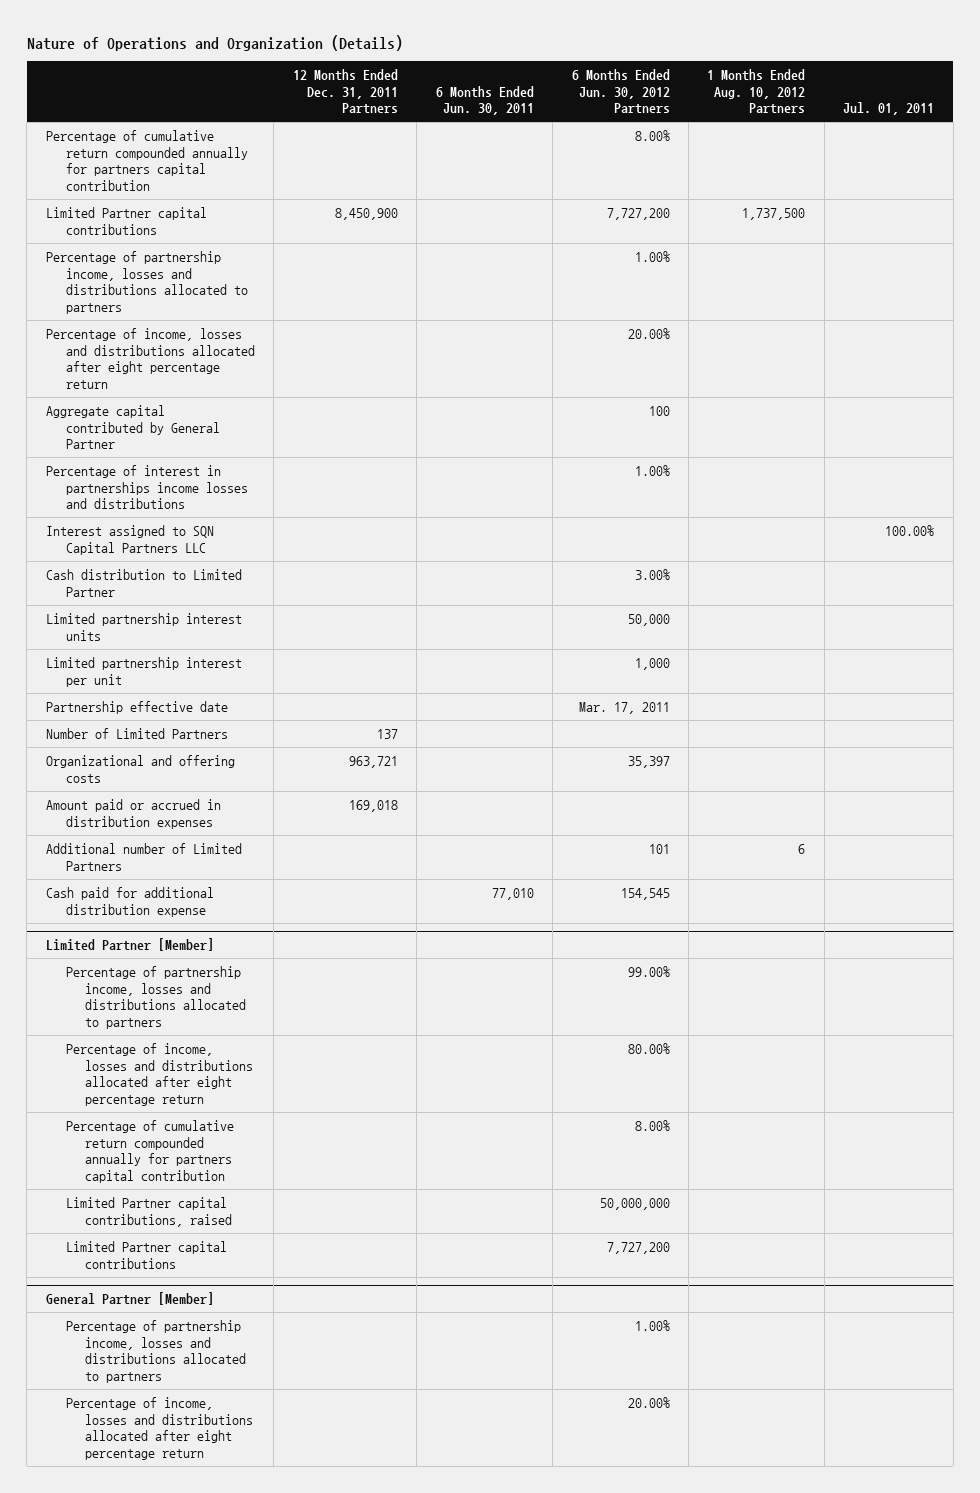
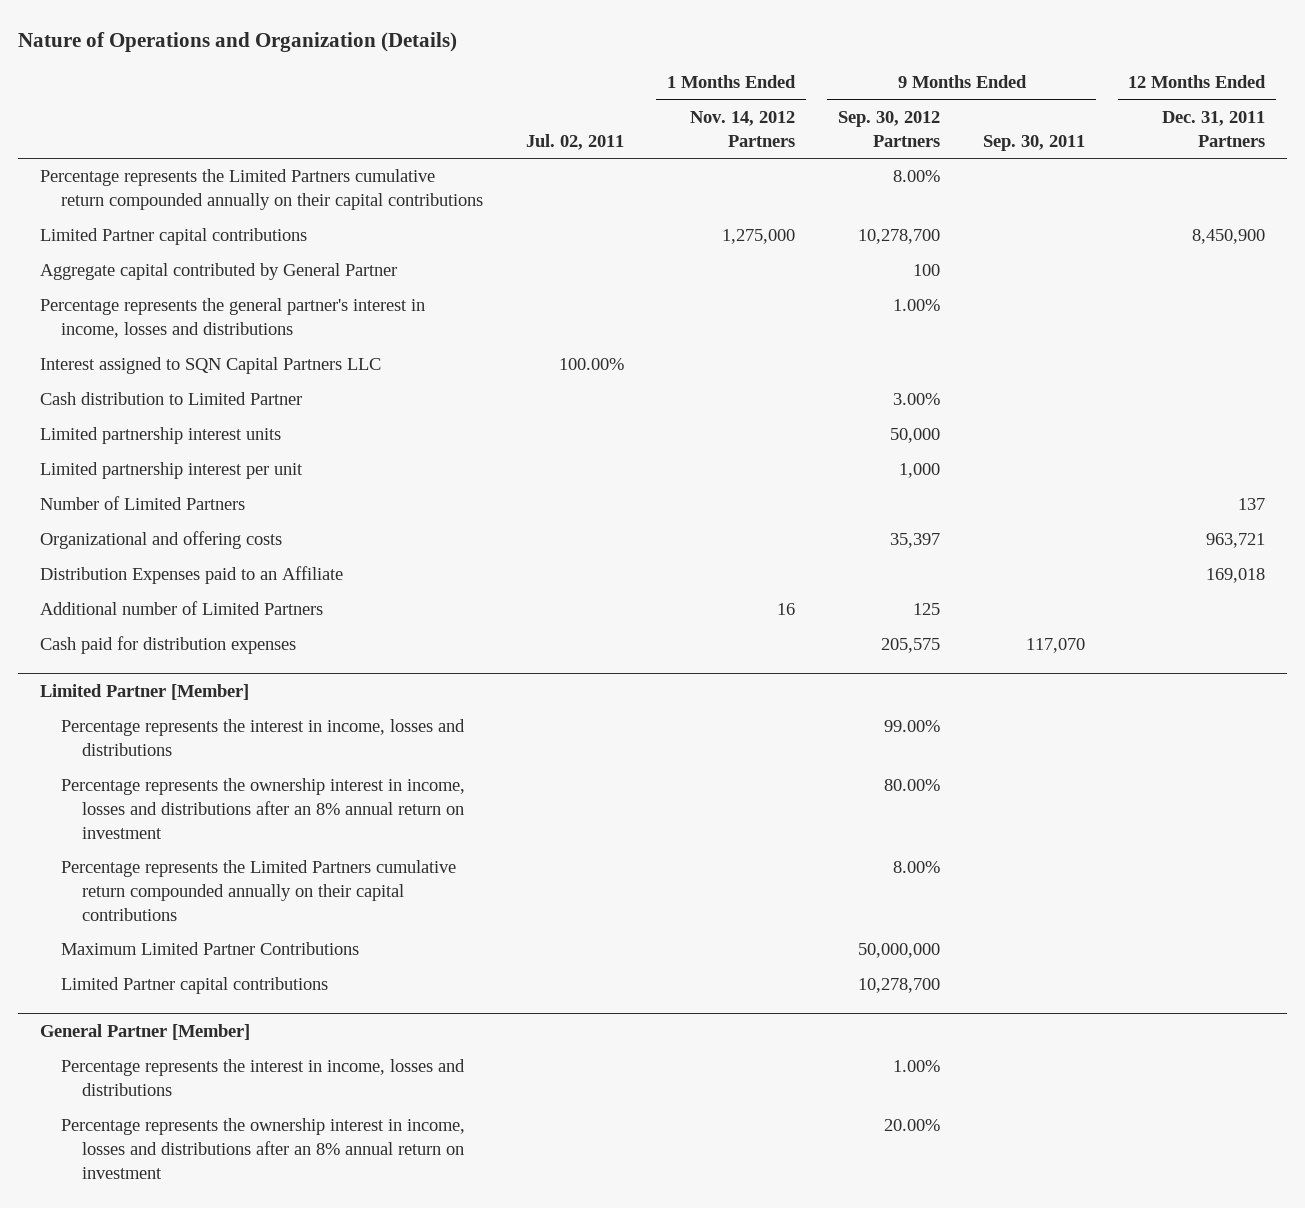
- | 12 Months Ended Dec. 31, 2011 Partners | 6 Months Ended Jun. 30, 2011 | 6 Months Ended Jun. 30, 2012 Partners | 1 Months Ended Aug. 10, 2012 Partners | Jul. 01, 2011
+ | Jul. 02, 2011 | 1 Months Ended Nov. 14, 2012 Partners | 9 Months Ended Sep. 30, 2012 Partners | 9 Months Ended Sep. 30, 2011 | 12 Months Ended Dec. 31, 2011 Partners
- Percentage of cumulative return compounded annually for partners capital contribution | | | 8.00% | |
+ Percentage represents the Limited Partners cumulative return compounded annually on their capital contributions | | | 8.00% | |
- Percentage of partnership income, losses and distributions allocated to partners | | | 1.00% | |
- Percentage of income, losses and distributions allocated after eight percentage return | | | 20.00% | |
- Percentage of interest in partnerships income losses and distributions | | | 1.00% | |
+ Percentage represents the general partner's interest in income, losses and distributions | | | 1.00% | |
- Partnership effective date | | | Mar. 17, 2011 | |
- Amount paid or accrued in distribution expenses | 169,018 | | | |
+ Distribution Expenses paid to an Affiliate | | | | | 169,018
- Cash paid for additional distribution expense | | 77,010 | 154,545 | |
+ Cash paid for distribution expenses | | | 205,575 | 117,070 |
@ Limited Partner [Member]
- Percentage of partnership income, losses and distributions allocated to partners | | | 99.00% | |
- Percentage of income, losses and distributions allocated after eight percentage return | | | 80.00% | |
- Percentage of cumulative return compounded annually for partners capital contribution | | | 8.00% | |
- Limited Partner capital contributions, raised | | | 50,000,000 | |
+ Percentage represents the interest in income, losses and distributions | | | 99.00% | |
+ Percentage represents the ownership interest in income, losses and distributions after an 8% annual return on investment | | | 80.00% | |
+ Percentage represents the Limited Partners cumulative return compounded annually on their capital contributions | | | 8.00% | |
+ Maximum Limited Partner Contributions | | | 50,000,000 | |
@ General Partner [Member]
- Percentage of partnership income, losses and distributions allocated to partners | | | 1.00% | |
- Percentage of income, losses and distributions allocated after eight percentage return | | | 20.00% | |
+ Percentage represents the interest in income, losses and distributions | | | 1.00% | |
+ Percentage represents the ownership interest in income, losses and distributions after an 8% annual return on investment | | | 20.00% | |

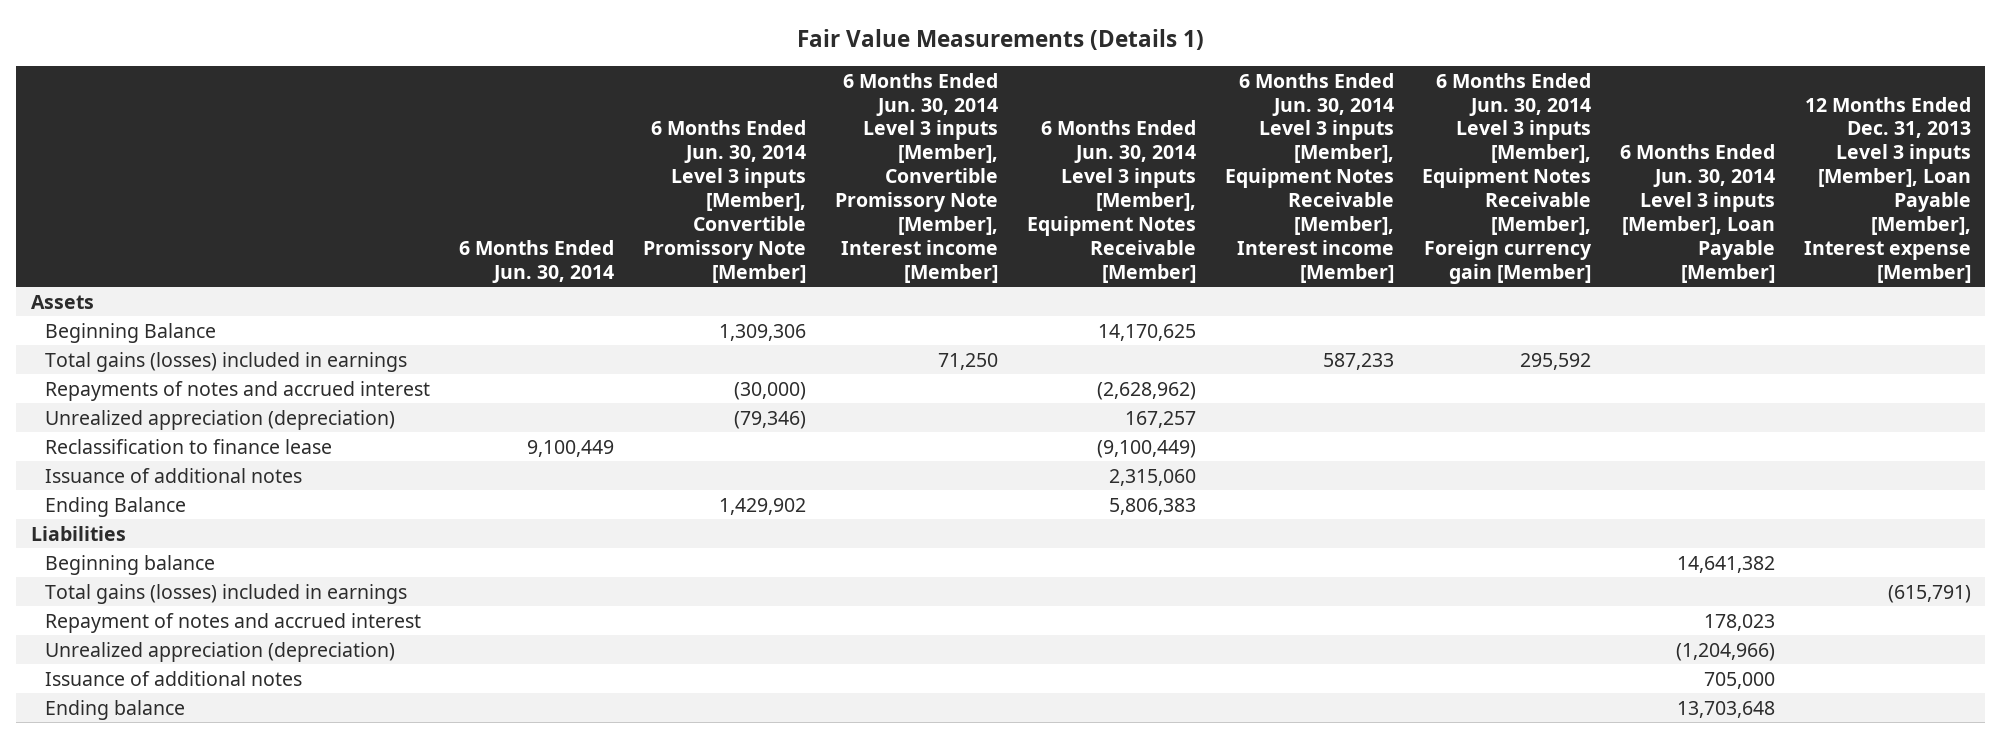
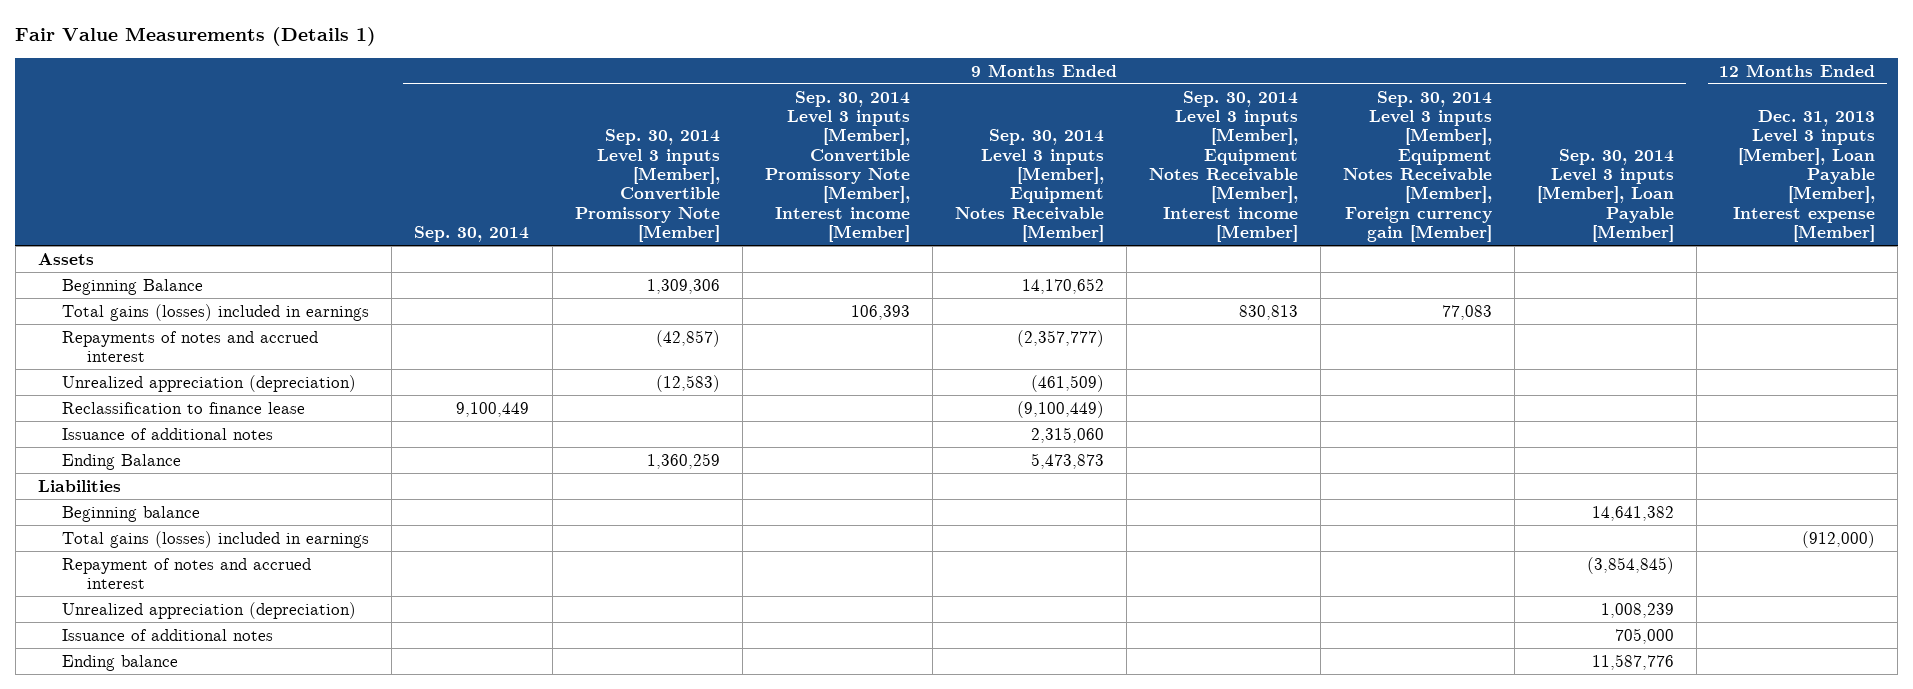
- | 6 Months Ended Jun. 30, 2014 | 6 Months Ended Jun. 30, 2014 Level 3 inputs [Member], Convertible Promissory Note [Member] | 6 Months Ended Jun. 30, 2014 Level 3 inputs [Member], Convertible Promissory Note [Member], Interest income [Member] | 6 Months Ended Jun. 30, 2014 Level 3 inputs [Member], Equipment Notes Receivable [Member] | 6 Months Ended Jun. 30, 2014 Level 3 inputs [Member], Equipment Notes Receivable [Member], Interest income [Member] | 6 Months Ended Jun. 30, 2014 Level 3 inputs [Member], Equipment Notes Receivable [Member], Foreign currency gain [Member] | 6 Months Ended Jun. 30, 2014 Level 3 inputs [Member], Loan Payable [Member] | 12 Months Ended Dec. 31, 2013 Level 3 inputs [Member], Loan Payable [Member], Interest expense [Member]
+ | 9 Months Ended Sep. 30, 2014 | 9 Months Ended Sep. 30, 2014 Level 3 inputs [Member], Convertible Promissory Note [Member] | 9 Months Ended Sep. 30, 2014 Level 3 inputs [Member], Convertible Promissory Note [Member], Interest income [Member] | 9 Months Ended Sep. 30, 2014 Level 3 inputs [Member], Equipment Notes Receivable [Member] | 9 Months Ended Sep. 30, 2014 Level 3 inputs [Member], Equipment Notes Receivable [Member], Interest income [Member] | 9 Months Ended Sep. 30, 2014 Level 3 inputs [Member], Equipment Notes Receivable [Member], Foreign currency gain [Member] | 9 Months Ended Sep. 30, 2014 Level 3 inputs [Member], Loan Payable [Member] | 12 Months Ended Dec. 31, 2013 Level 3 inputs [Member], Loan Payable [Member], Interest expense [Member]
- Total gains (losses) included in earnings | | | | | | | | (615,791)
+ Total gains (losses) included in earnings | | | | | | | | (912,000)

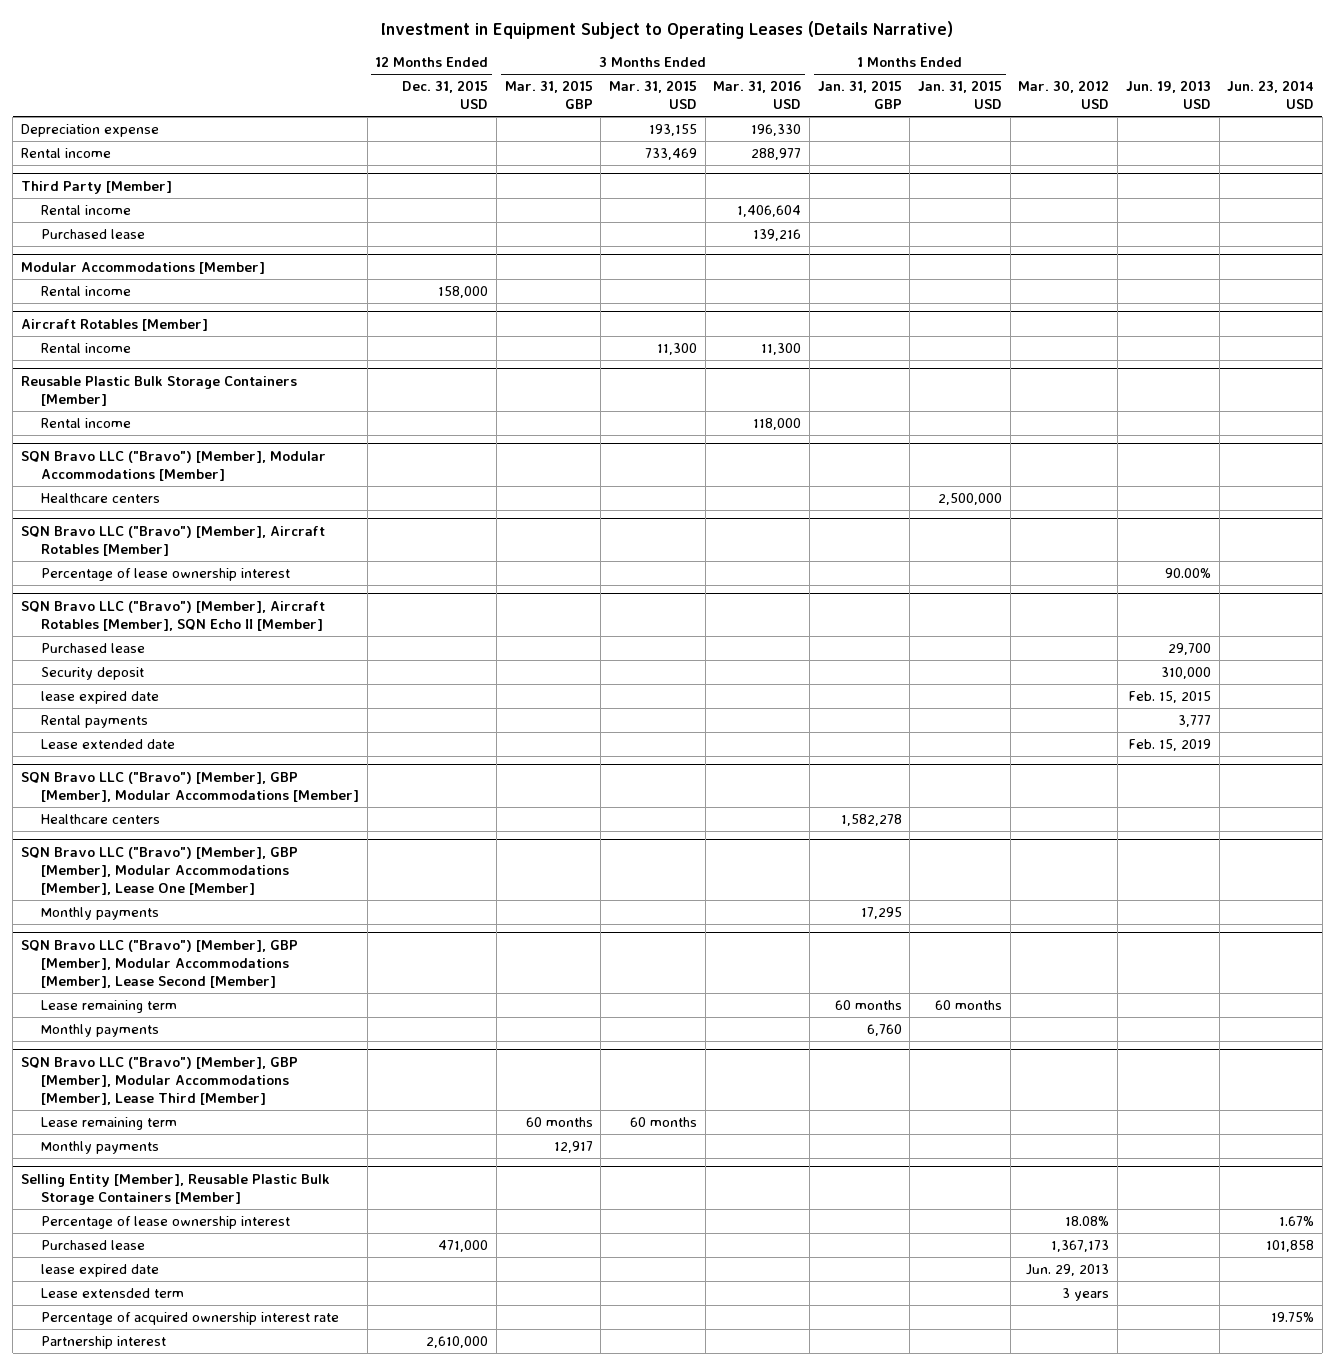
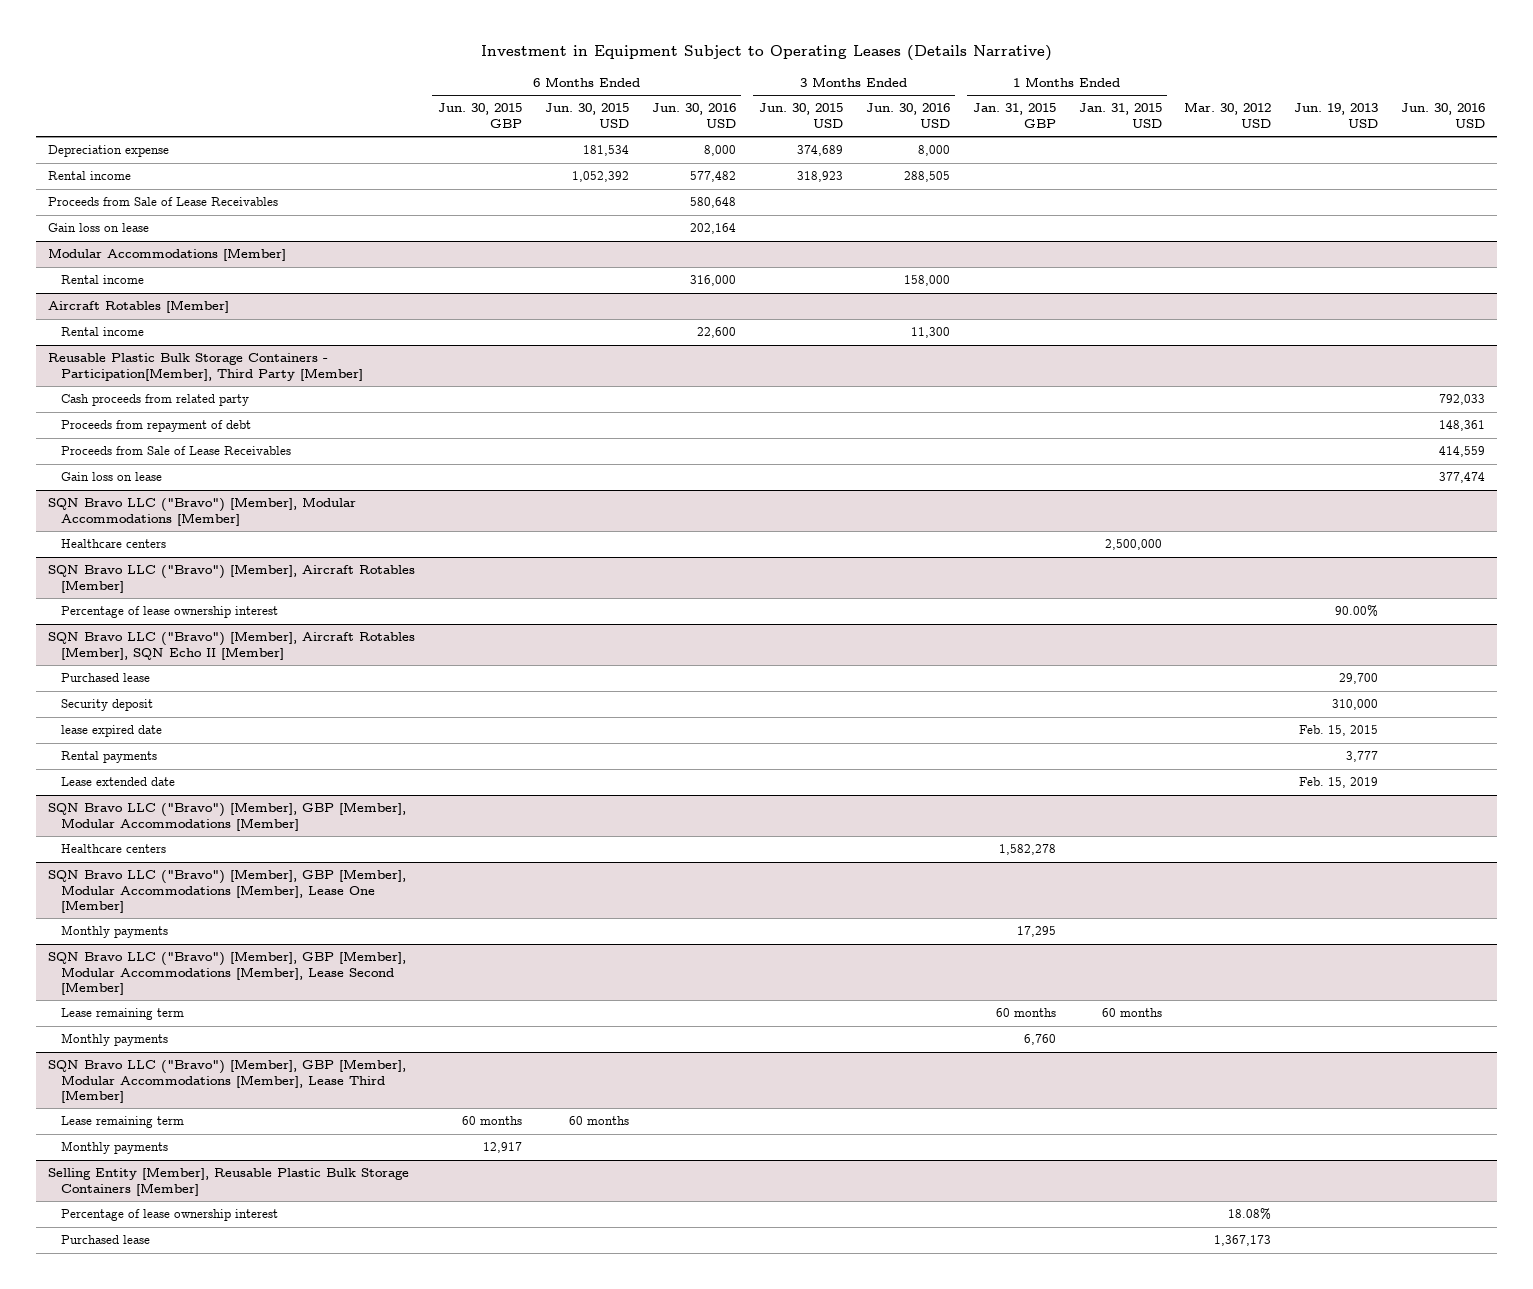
- | 12 Months Ended Dec. 31, 2015 USD | 3 Months Ended Mar. 31, 2015 GBP | 3 Months Ended Mar. 31, 2015 USD | 3 Months Ended Mar. 31, 2016 USD | 1 Months Ended Jan. 31, 2015 GBP | 1 Months Ended Jan. 31, 2015 USD | Mar. 30, 2012 USD | Jun. 19, 2013 USD | Jun. 23, 2014 USD
+ | 6 Months Ended Jun. 30, 2015 GBP | 6 Months Ended Jun. 30, 2015 USD | 6 Months Ended Jun. 30, 2016 USD | 3 Months Ended Jun. 30, 2015 USD | 3 Months Ended Jun. 30, 2016 USD | 1 Months Ended Jan. 31, 2015 GBP | 1 Months Ended Jan. 31, 2015 USD | Mar. 30, 2012 USD | Jun. 19, 2013 USD | Jun. 30, 2016 USD
- Third Party [Member]
- Rental income | | | | 1,406,604 | | | | |
- Purchased lease | | | | 139,216 | | | | |
+ Proceeds from Sale of Lease Receivables | | | 580,648 | | | | | | |
+ Gain loss on lease | | | 202,164 | | | | | | |
- Reusable Plastic Bulk Storage Containers [Member]
- Rental income | | | | 118,000 | | | | |
+ Reusable Plastic Bulk Storage Containers - Participation[Member], Third Party [Member]
+ Cash proceeds from related party | | | | | | | | | | 792,033
+ Proceeds from repayment of debt | | | | | | | | | | 148,361
+ Proceeds from Sale of Lease Receivables | | | | | | | | | | 414,559
+ Gain loss on lease | | | | | | | | | | 377,474
@ Selling Entity [Member], Reusable Plastic Bulk Storage Containers [Member]
- lease expired date | | | | | | | Jun. 29, 2013 | |
- Lease extensded term | | | | | | | 3 years | |
- Percentage of acquired ownership interest rate | | | | | | | | | 19.75%
- Partnership interest | 2,610,000 | | | | | | | |

